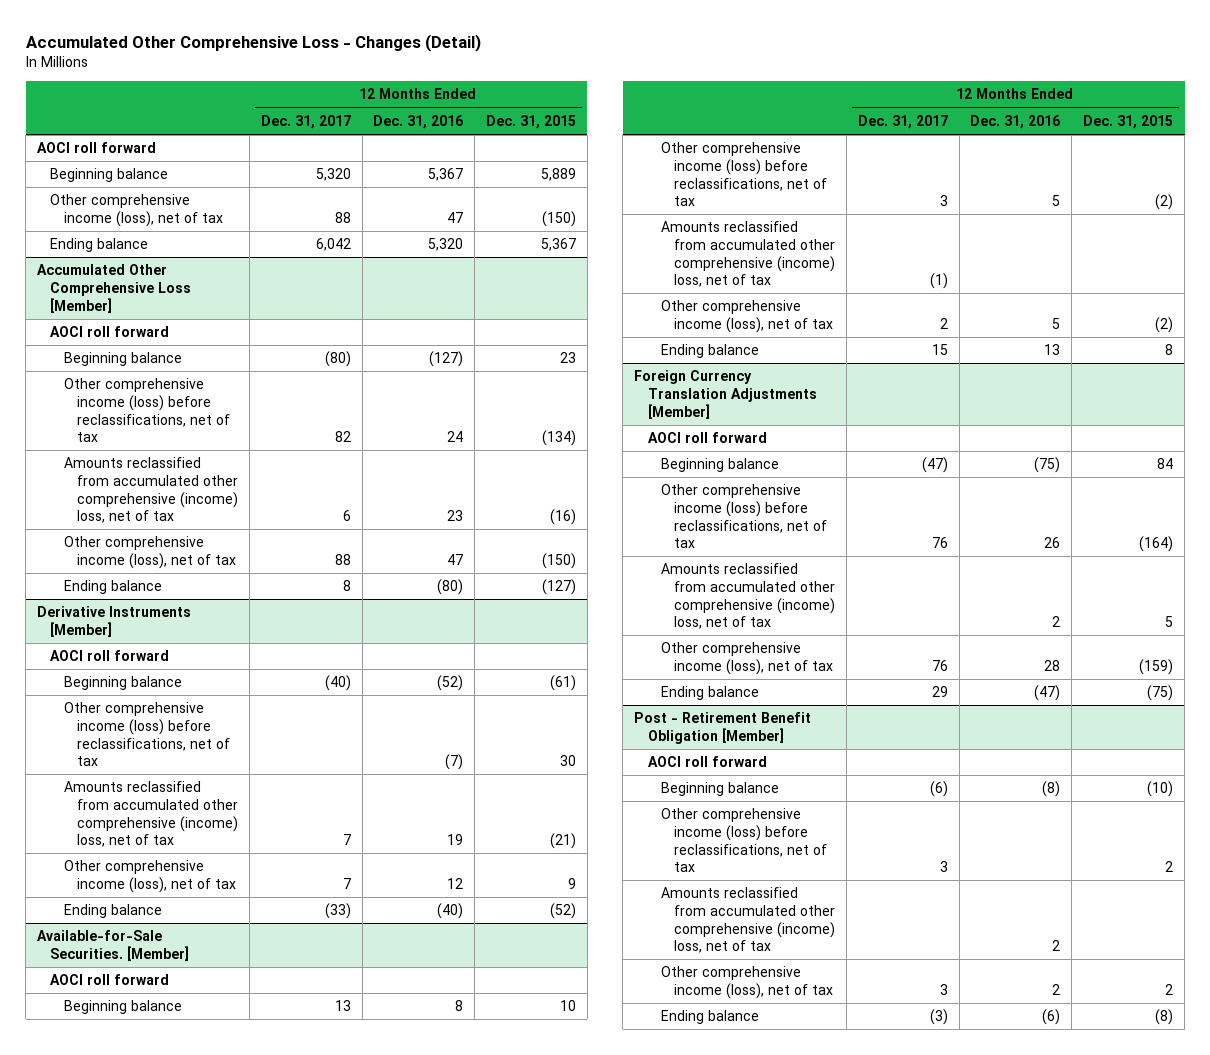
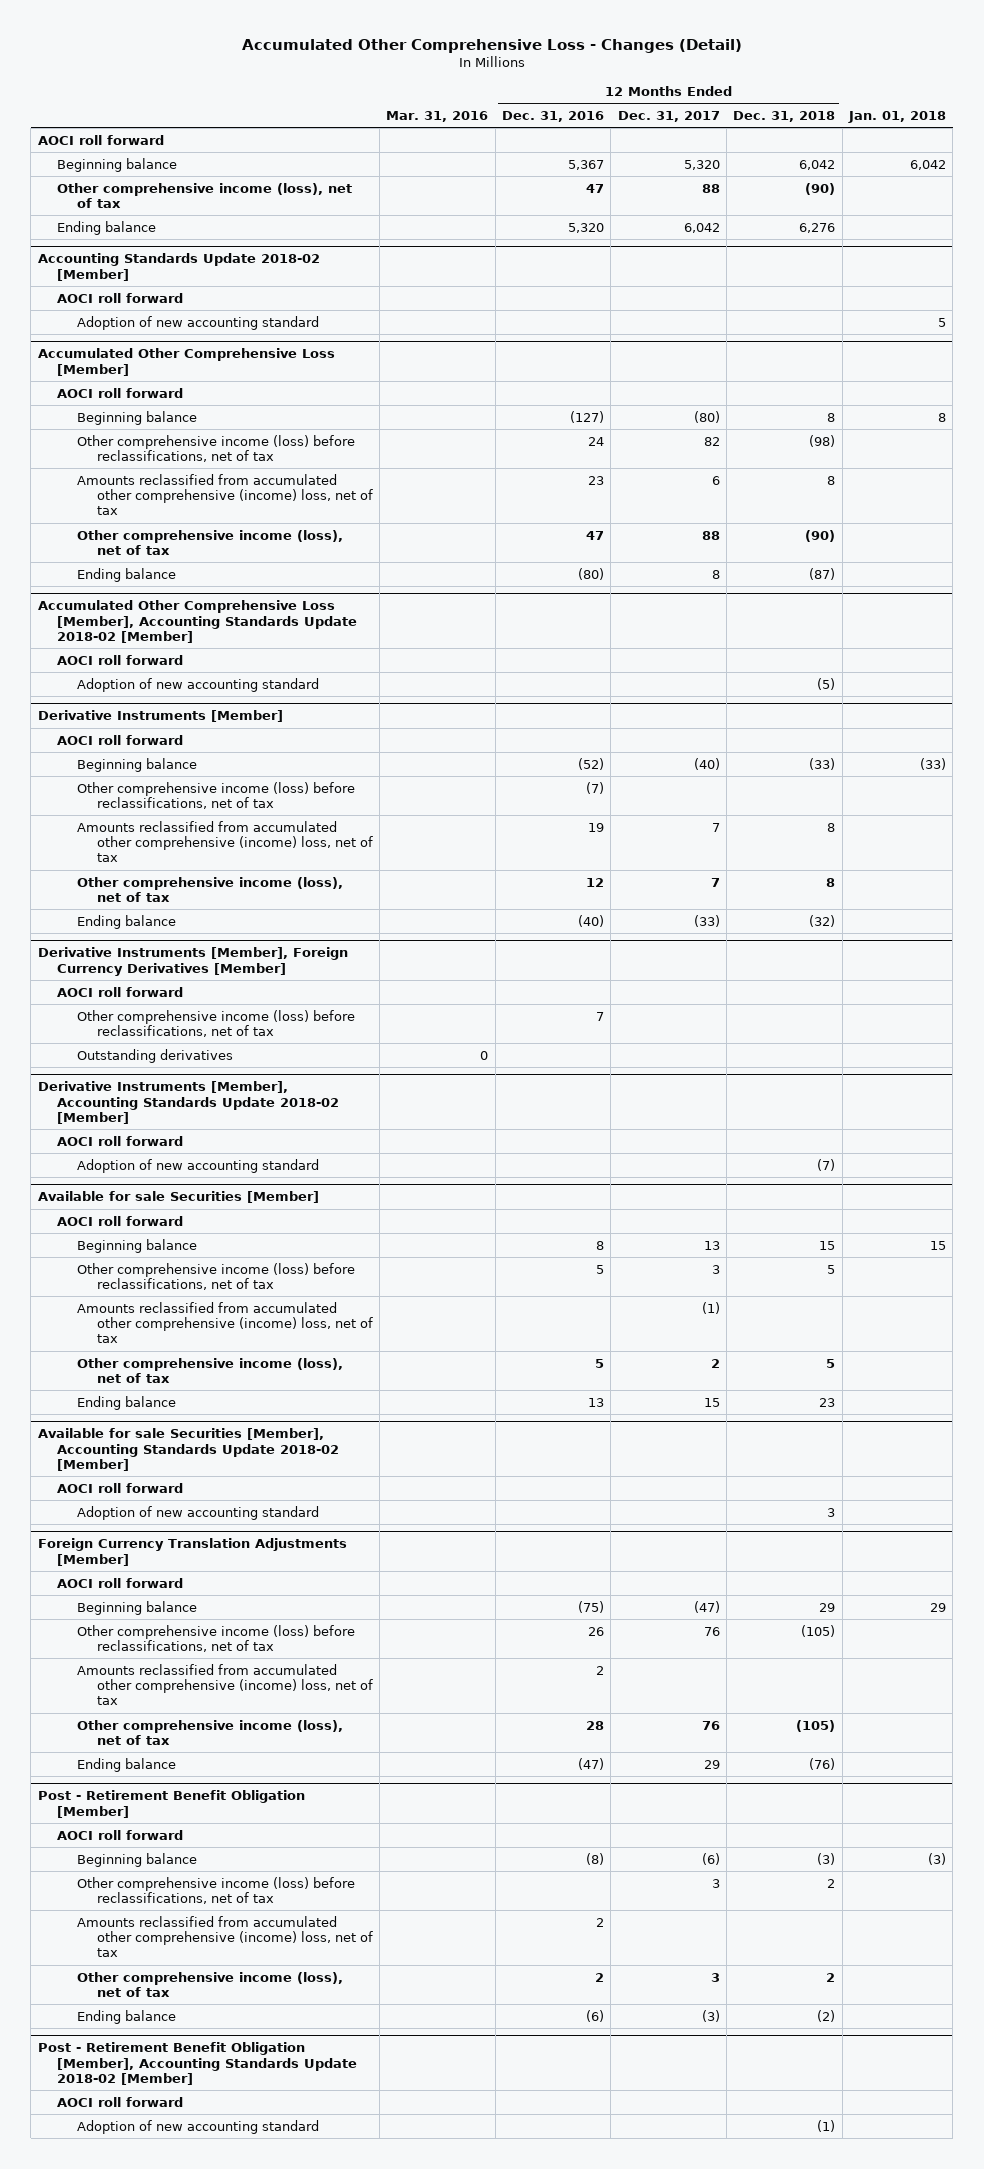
- | 12 Months Ended Dec. 31, 2017 | 12 Months Ended Dec. 31, 2016 | 12 Months Ended Dec. 31, 2015
+ | Mar. 31, 2016 | 12 Months Ended Dec. 31, 2016 | 12 Months Ended Dec. 31, 2017 | 12 Months Ended Dec. 31, 2018 | Jan. 01, 2018
+ Accounting Standards Update 2018-02 [Member]
+ AOCI roll forward
+ Adoption of new accounting standard | | | | | 5
+ Accumulated Other Comprehensive Loss [Member], Accounting Standards Update 2018-02 [Member]
+ AOCI roll forward
+ Adoption of new accounting standard | | | | (5) |
- Available-for-Sale Securities. [Member]
+ Derivative Instruments [Member], Foreign Currency Derivatives [Member]
+ Other comprehensive income (loss) before reclassifications, net of tax | | 7 | | |
+ Outstanding derivatives | 0 | | | |
+ Derivative Instruments [Member], Accounting Standards Update 2018-02 [Member]
+ AOCI roll forward
+ Adoption of new accounting standard | | | | (7) |
+ Available for sale Securities [Member]
+ AOCI roll forward
+ Available for sale Securities [Member], Accounting Standards Update 2018-02 [Member]
+ AOCI roll forward
+ Adoption of new accounting standard | | | | 3 |
+ Post - Retirement Benefit Obligation [Member], Accounting Standards Update 2018-02 [Member]
+ AOCI roll forward
+ Adoption of new accounting standard | | | | (1) |

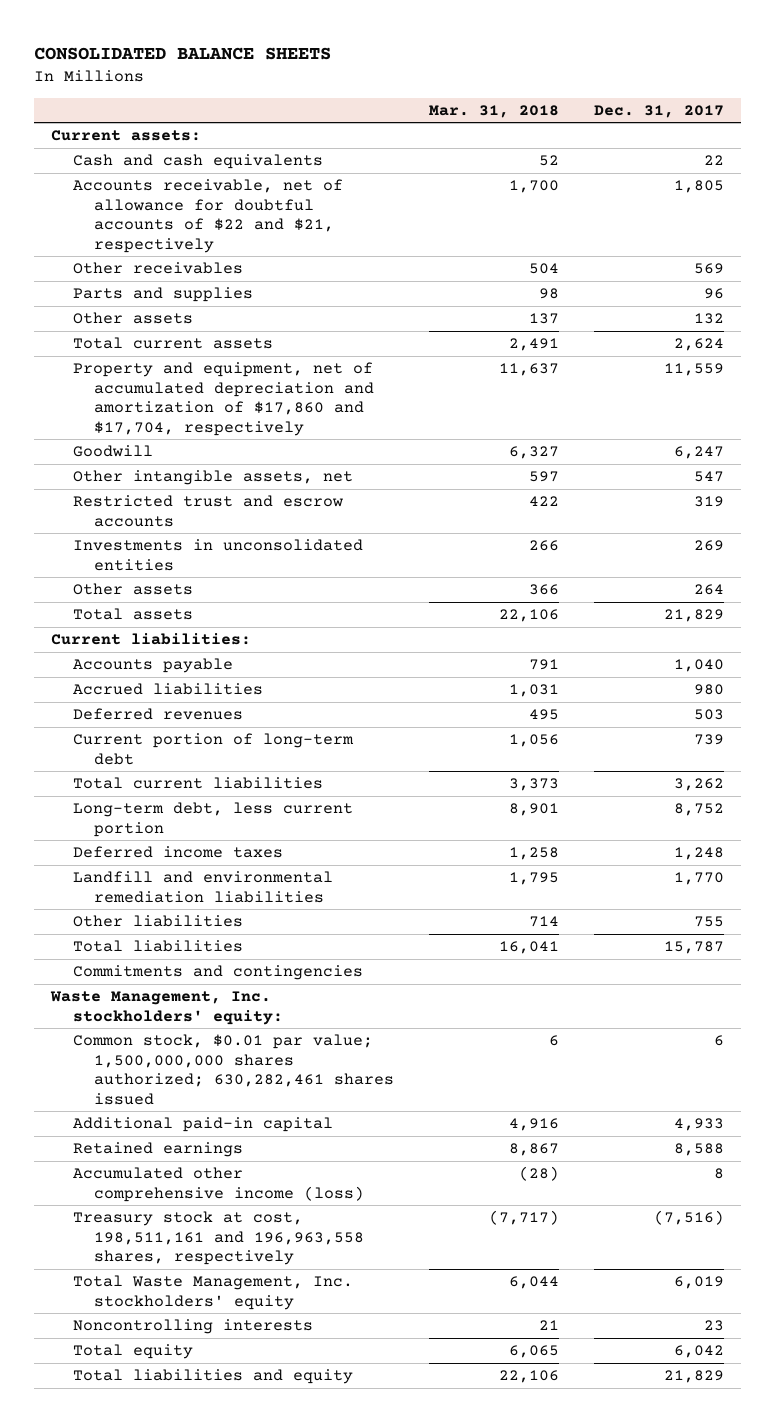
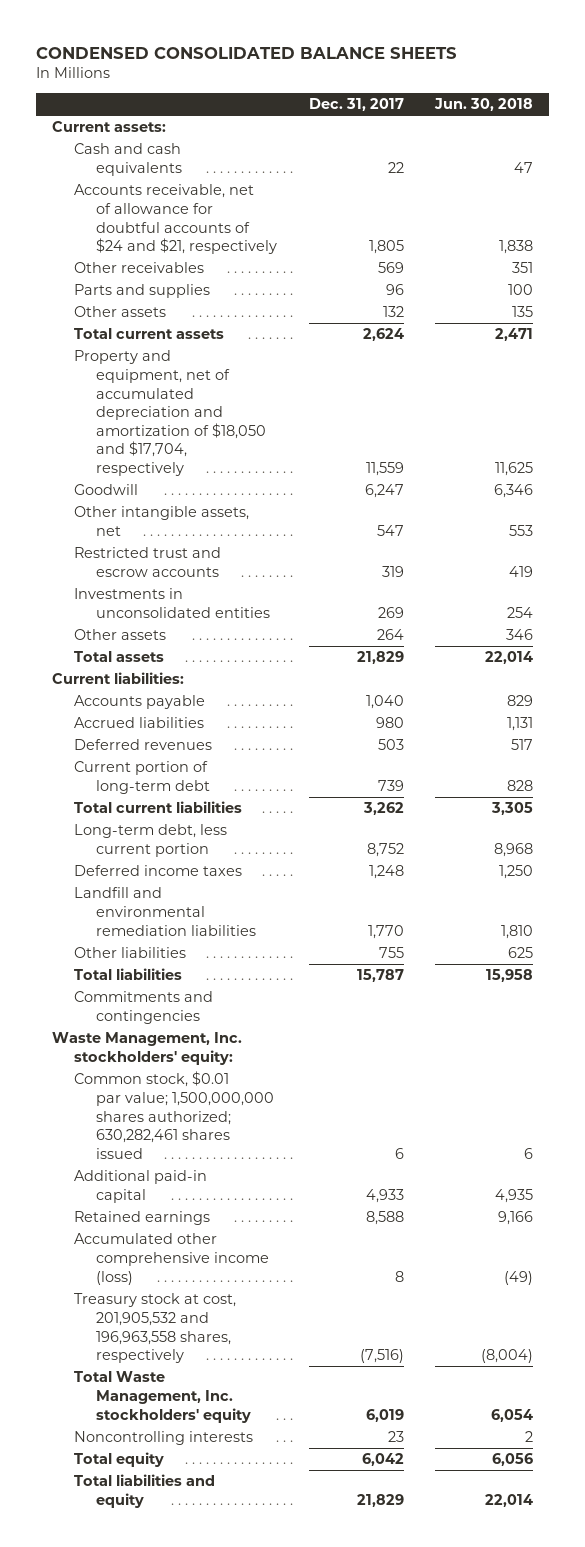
- CONSOLIDATED BALANCE SHEETS
+ CONDENSED CONSOLIDATED BALANCE SHEETS
- | Mar. 31, 2018 | Dec. 31, 2017
+ | Dec. 31, 2017 | Jun. 30, 2018
- Accounts receivable, net of allowance for doubtful accounts of $22 and $21, respectively | 1,700 | 1,805
+ Accounts receivable, net of allowance for doubtful accounts of $24 and $21, respectively | 1,805 | 1,838
- Property and equipment, net of accumulated depreciation and amortization of $17,860 and $17,704, respectively | 11,637 | 11,559
+ Property and equipment, net of accumulated depreciation and amortization of $18,050 and $17,704, respectively | 11,559 | 11,625
- Treasury stock at cost, 198,511,161 and 196,963,558 shares, respectively | (7,717) | (7,516)
+ Treasury stock at cost, 201,905,532 and 196,963,558 shares, respectively | (7,516) | (8,004)

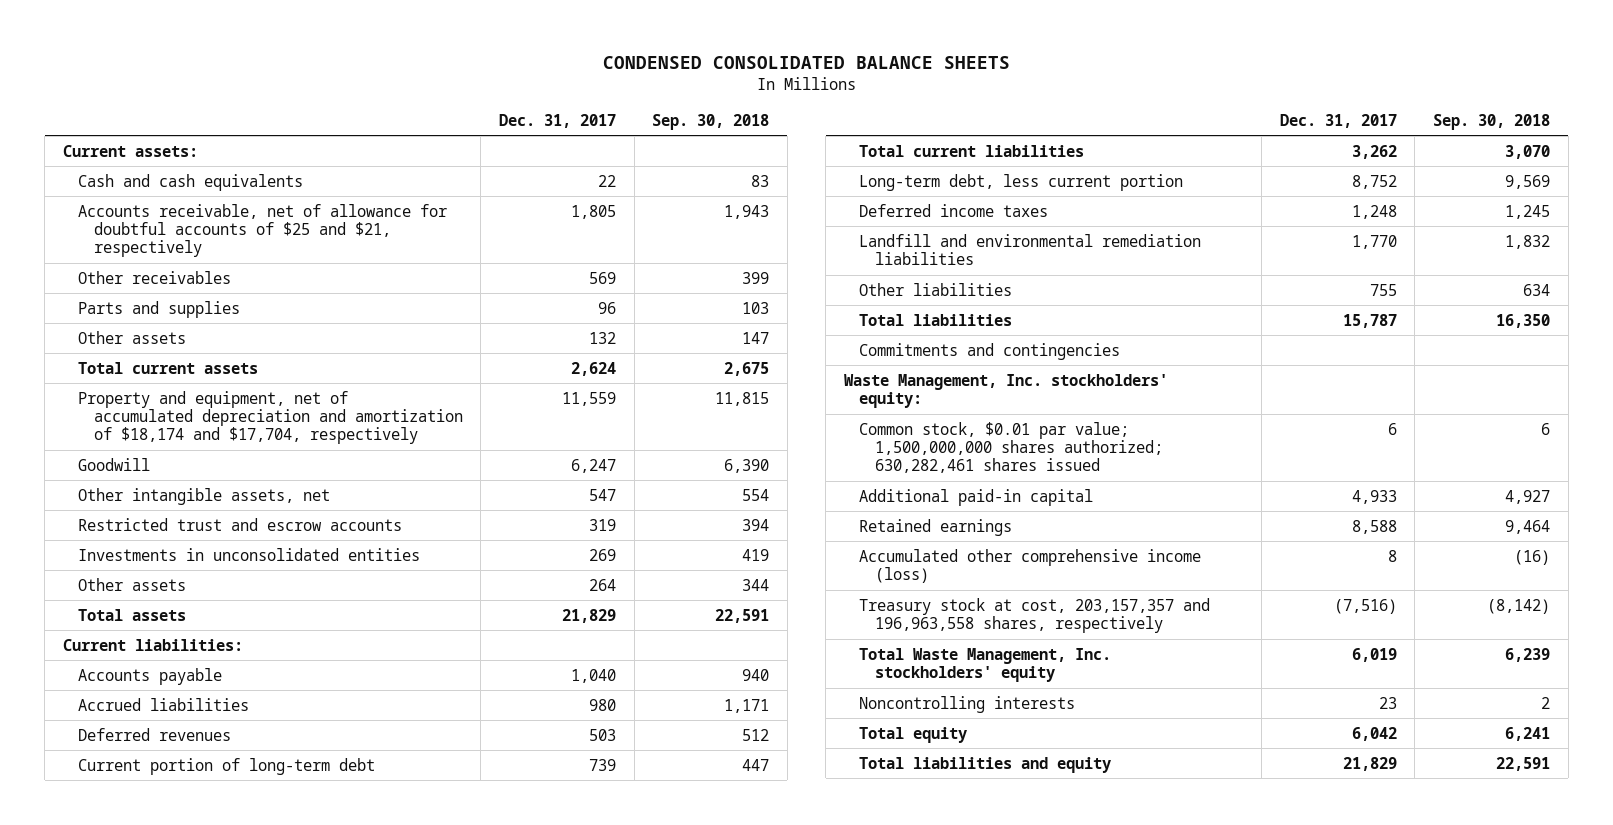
- | Dec. 31, 2017 | Jun. 30, 2018
+ | Dec. 31, 2017 | Sep. 30, 2018
- Accounts receivable, net of allowance for doubtful accounts of $24 and $21, respectively | 1,805 | 1,838
+ Accounts receivable, net of allowance for doubtful accounts of $25 and $21, respectively | 1,805 | 1,943
- Property and equipment, net of accumulated depreciation and amortization of $18,050 and $17,704, respectively | 11,559 | 11,625
+ Property and equipment, net of accumulated depreciation and amortization of $18,174 and $17,704, respectively | 11,559 | 11,815
- Treasury stock at cost, 201,905,532 and 196,963,558 shares, respectively | (7,516) | (8,004)
+ Treasury stock at cost, 203,157,357 and 196,963,558 shares, respectively | (7,516) | (8,142)

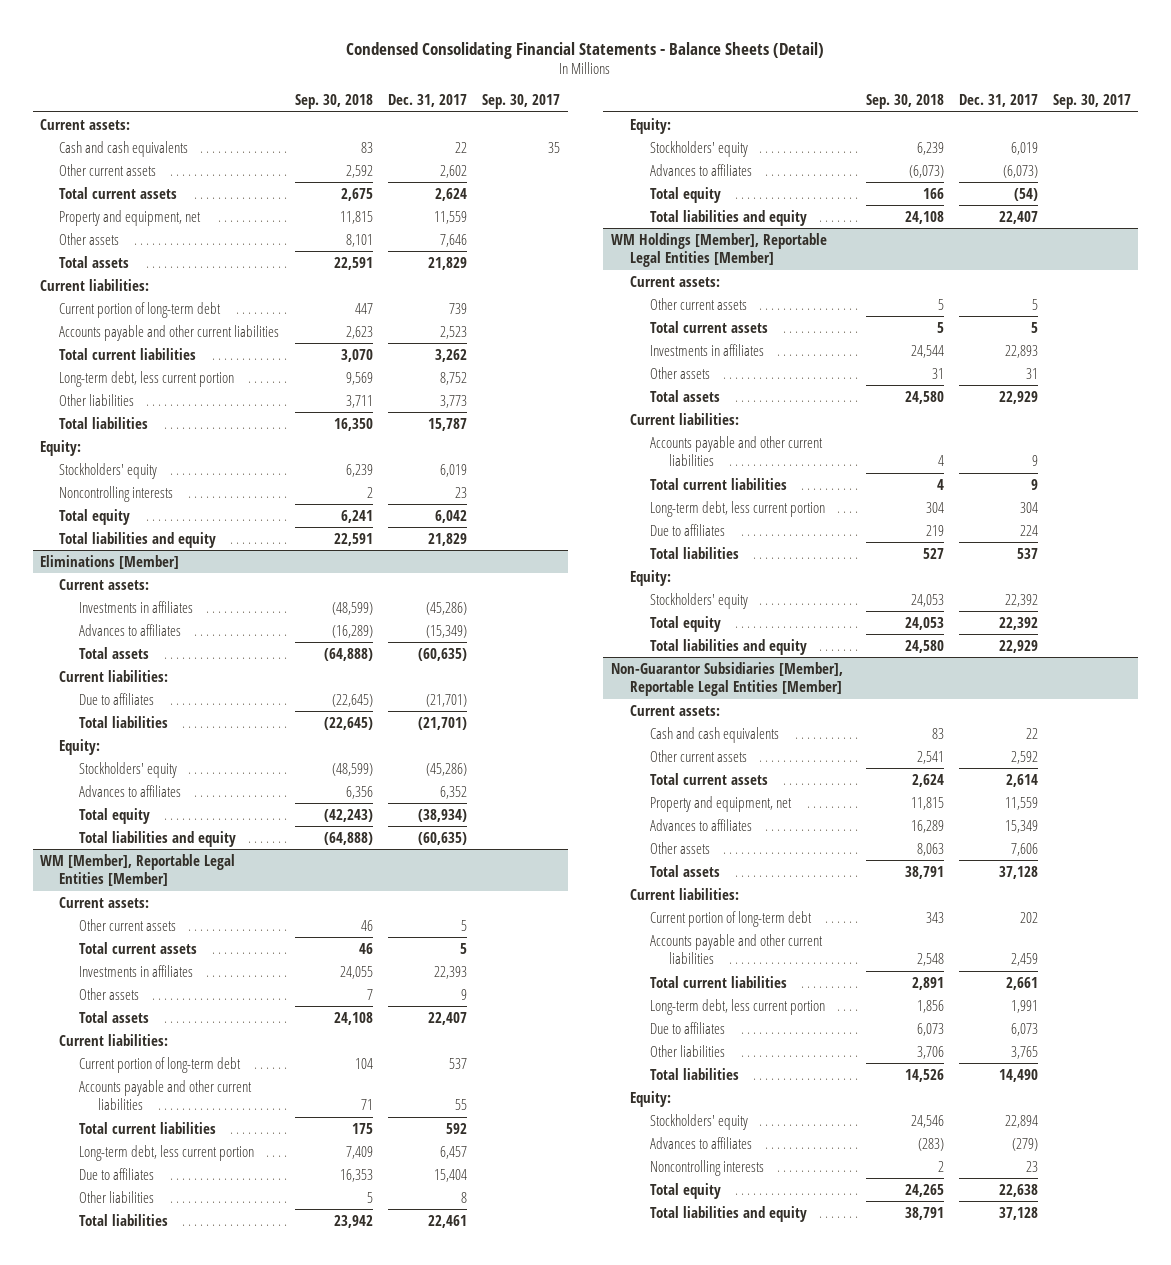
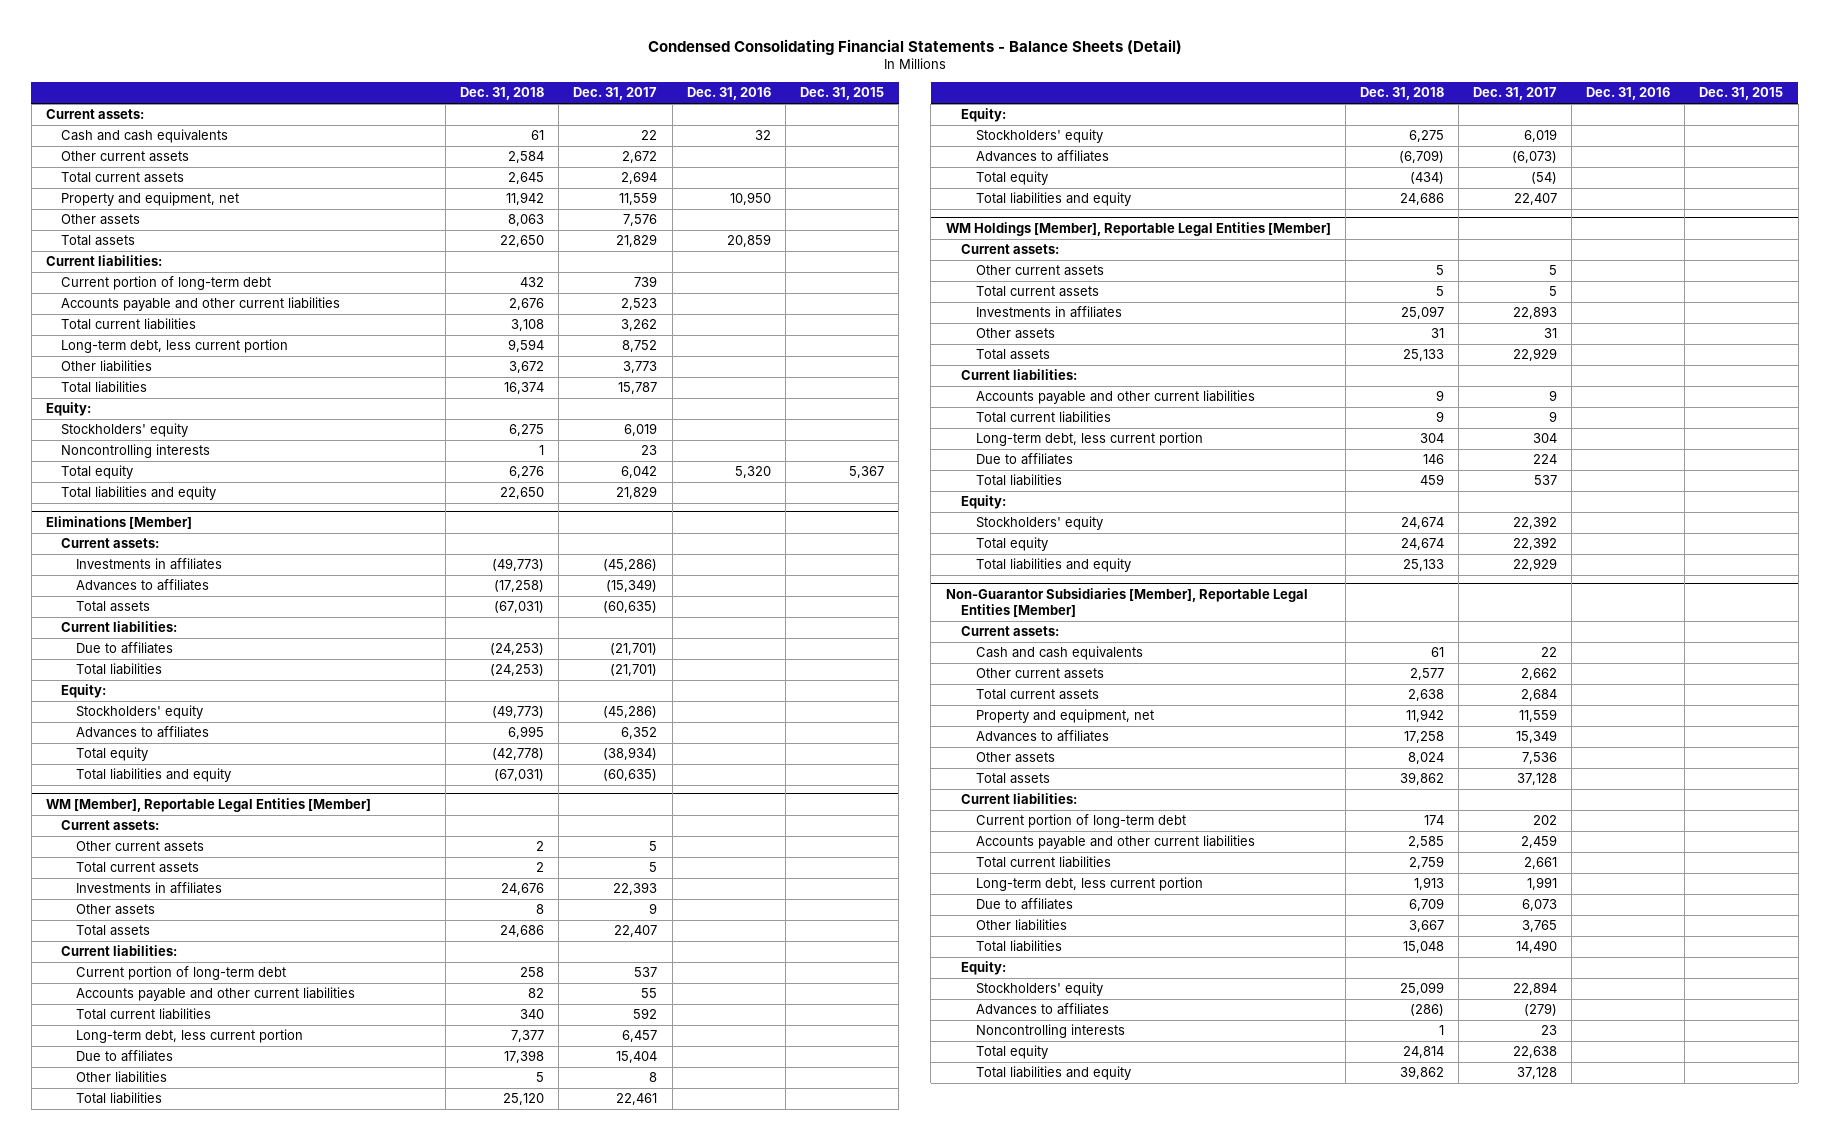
- | Sep. 30, 2018 | Dec. 31, 2017 | Sep. 30, 2017
+ | Dec. 31, 2018 | Dec. 31, 2017 | Dec. 31, 2016 | Dec. 31, 2015
- Other current assets | 2,592 | 2,602 |
- Total current assets | 2,675 | 2,624 |
+ Other current assets | 2,584 | 2,672 | |
+ Total current assets | 2,645 | 2,694 | |
- Other assets | 8,101 | 7,646 |
+ Other assets | 8,063 | 7,576 | |
@ Non-Guarantor Subsidiaries [Member], Reportable Legal Entities [Member]
- Other current assets | 2,541 | 2,592 |
- Total current assets | 2,624 | 2,614 |
+ Other current assets | 2,577 | 2,662 | |
+ Total current assets | 2,638 | 2,684 | |
- Other assets | 8,063 | 7,606 |
+ Other assets | 8,024 | 7,536 | |

